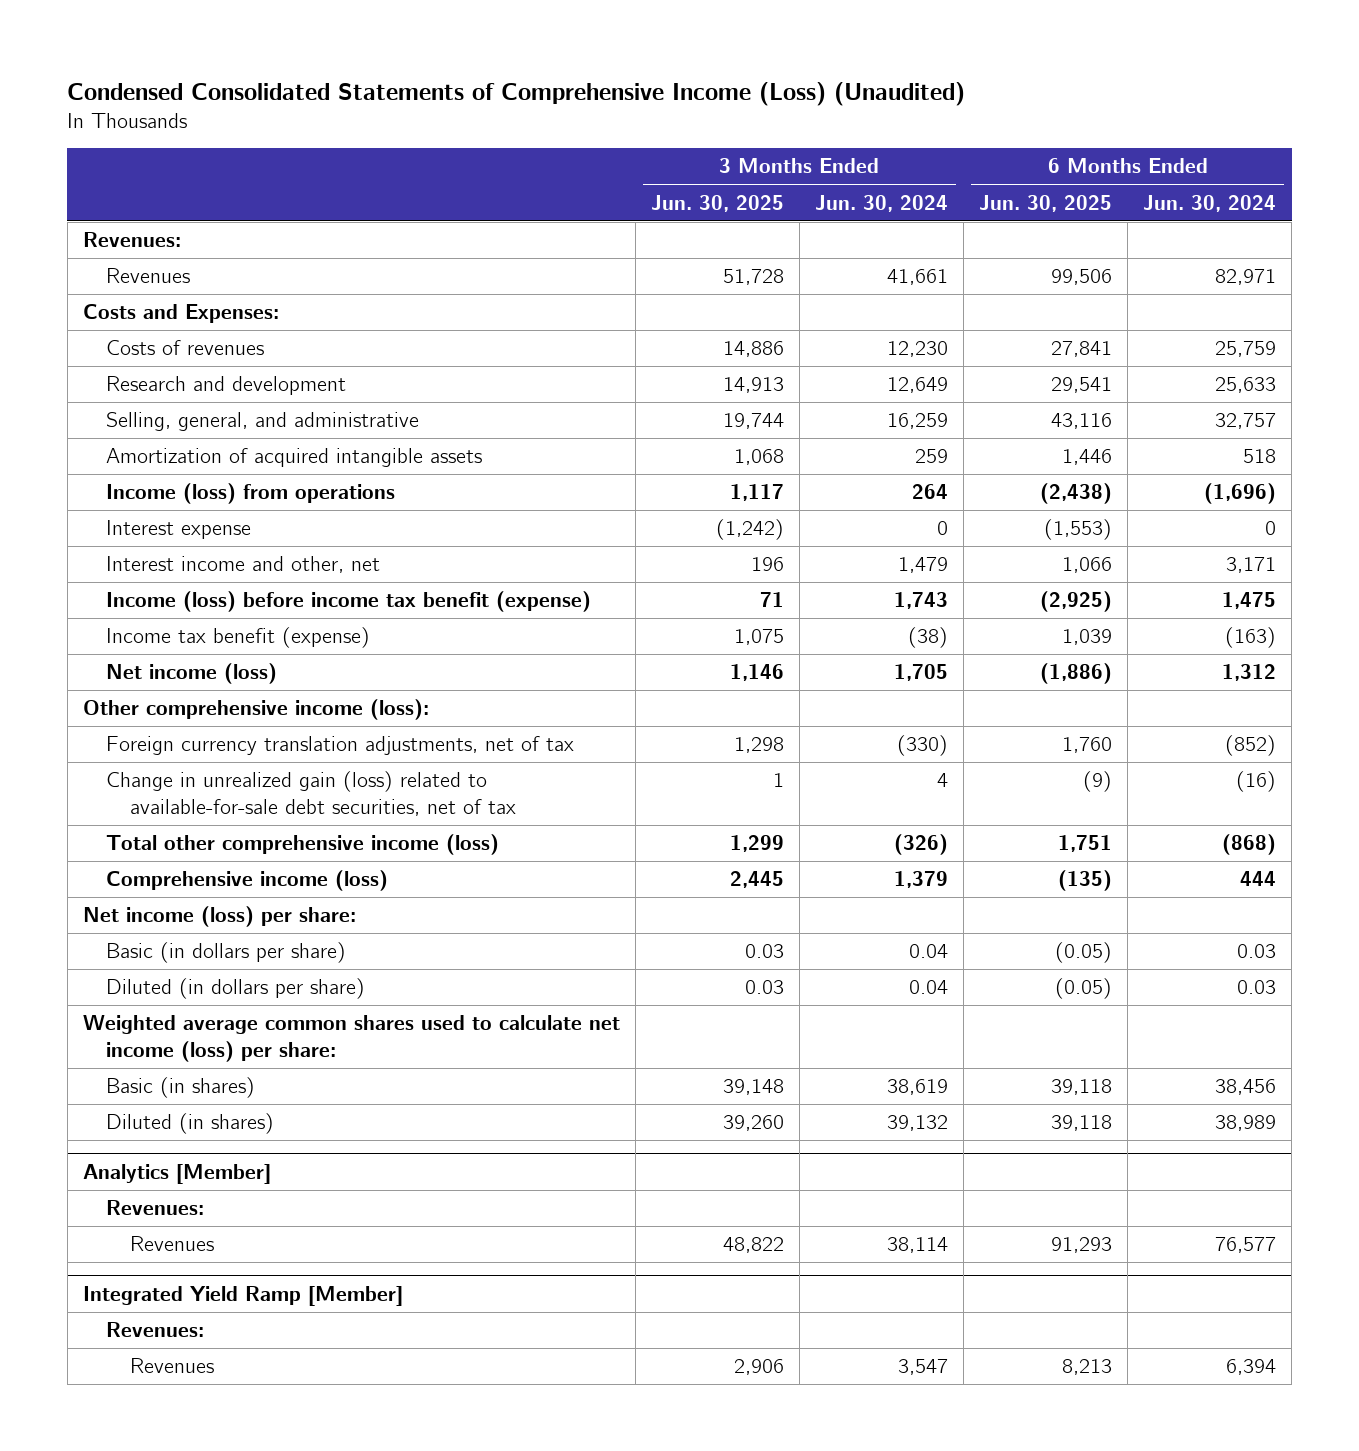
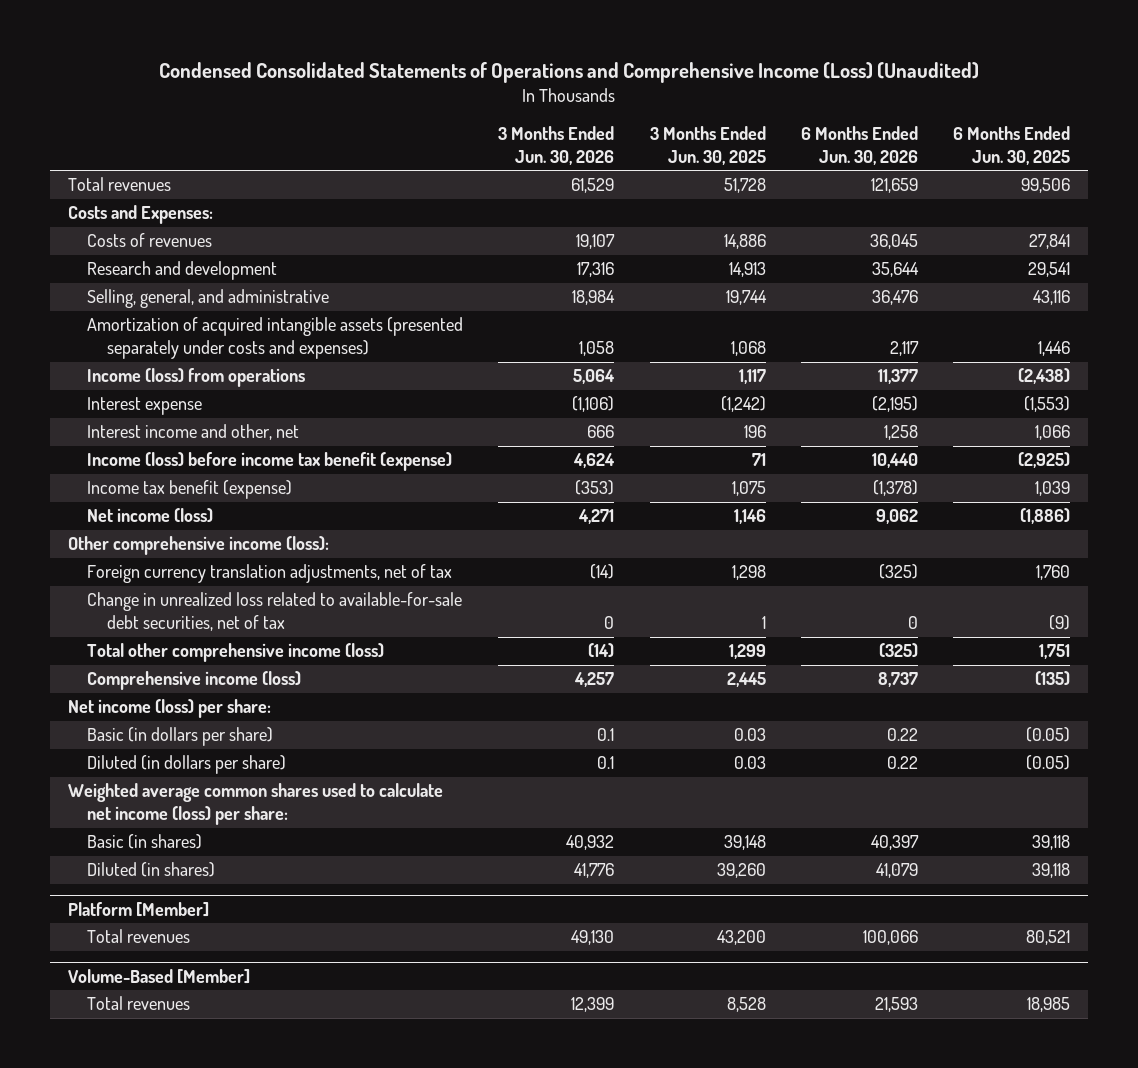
- Condensed Consolidated Statements of Comprehensive Income (Loss) (Unaudited)
+ Condensed Consolidated Statements of Operations and Comprehensive Income (Loss) (Unaudited)
- | 3 Months Ended Jun. 30, 2025 | 3 Months Ended Jun. 30, 2024 | 6 Months Ended Jun. 30, 2025 | 6 Months Ended Jun. 30, 2024
+ | 3 Months Ended Jun. 30, 2026 | 3 Months Ended Jun. 30, 2025 | 6 Months Ended Jun. 30, 2026 | 6 Months Ended Jun. 30, 2025
- Revenues:
- Revenues | 51,728 | 41,661 | 99,506 | 82,971
+ Total revenues | 61,529 | 51,728 | 121,659 | 99,506
- Amortization of acquired intangible assets | 1,068 | 259 | 1,446 | 518
+ Amortization of acquired intangible assets (presented separately under costs and expenses) | 1,058 | 1,068 | 2,117 | 1,446
- Change in unrealized gain (loss) related to available-for-sale debt securities, net of tax | 1 | 4 | (9) | (16)
+ Change in unrealized loss related to available-for-sale debt securities, net of tax | 0 | 1 | 0 | (9)
- Analytics [Member]
- Revenues:
- Revenues | 48,822 | 38,114 | 91,293 | 76,577
- Integrated Yield Ramp [Member]
- Revenues:
- Revenues | 2,906 | 3,547 | 8,213 | 6,394
+ Platform [Member]
+ Total revenues | 49,130 | 43,200 | 100,066 | 80,521
+ Volume-Based [Member]
+ Total revenues | 12,399 | 8,528 | 21,593 | 18,985

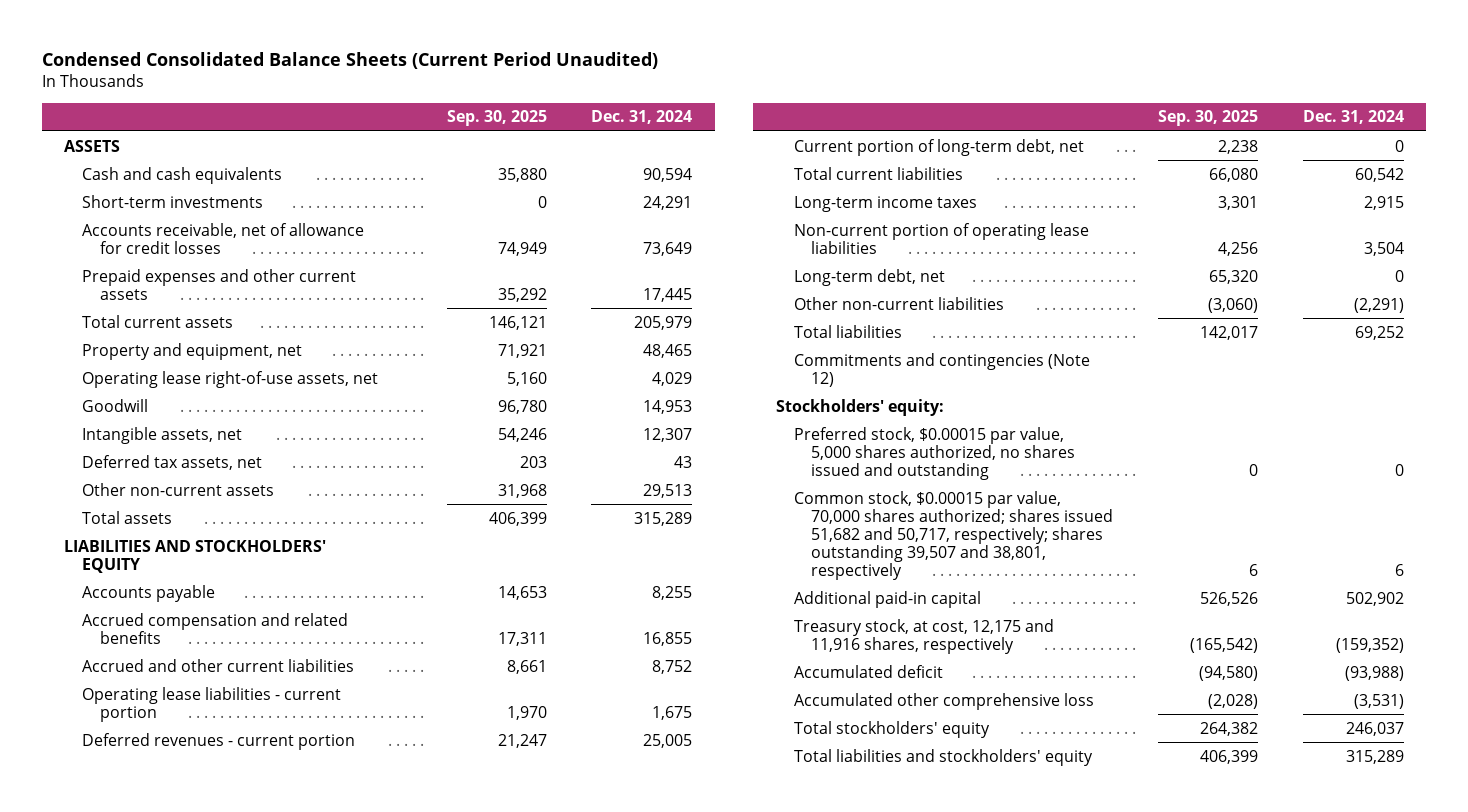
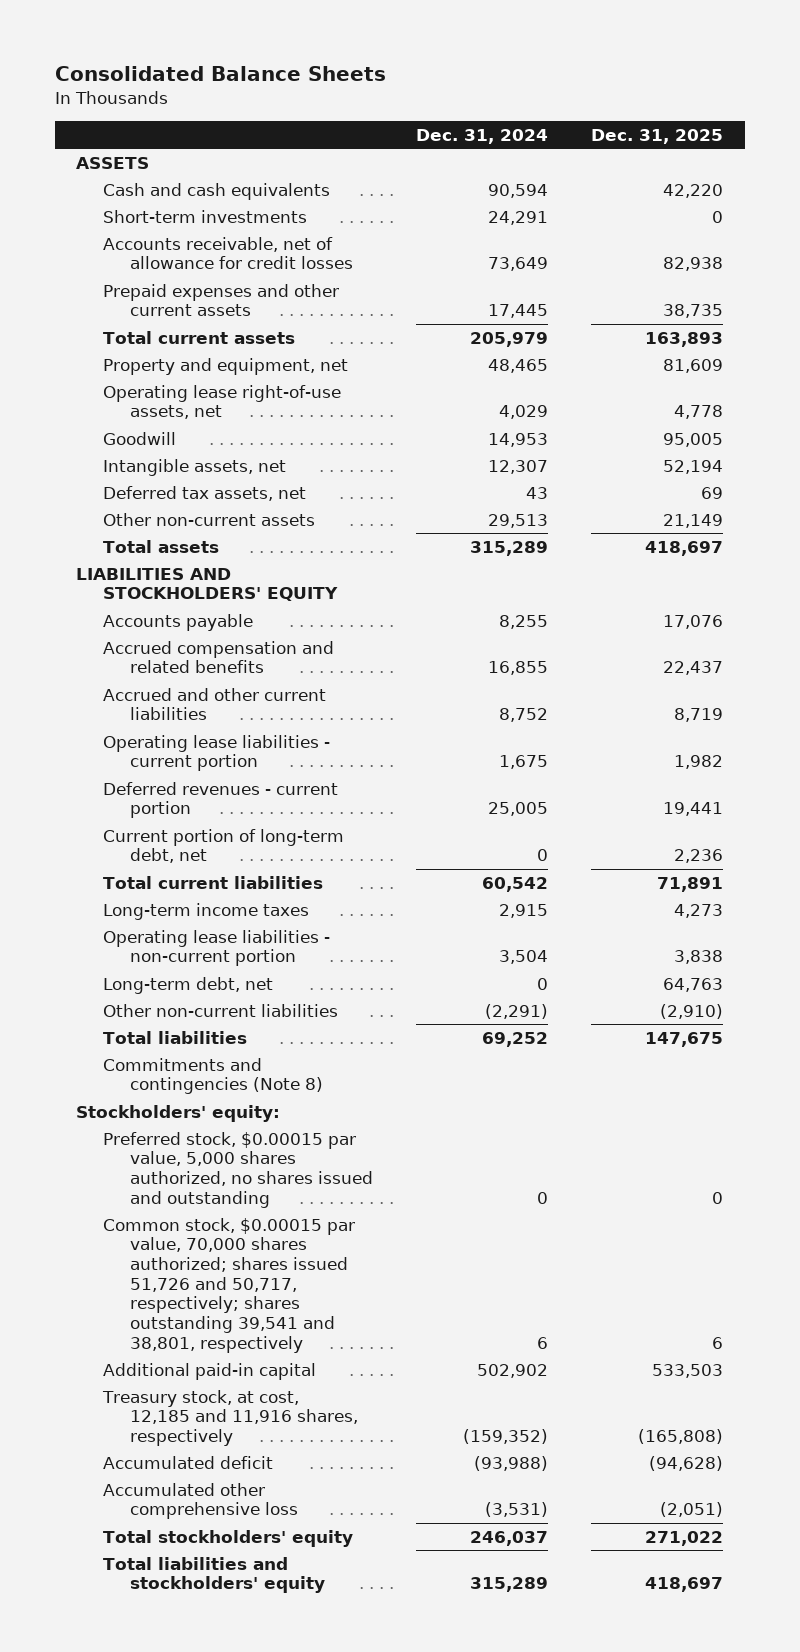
- Condensed Consolidated Balance Sheets (Current Period Unaudited)
+ Consolidated Balance Sheets
- | Sep. 30, 2025 | Dec. 31, 2024
+ | Dec. 31, 2024 | Dec. 31, 2025
- Non-current portion of operating lease liabilities | 4,256 | 3,504
+ Operating lease liabilities - non-current portion | 3,504 | 3,838
- Commitments and contingencies (Note 12)
+ Commitments and contingencies (Note 8)
- Common stock, $0.00015 par value, 70,000 shares authorized; shares issued 51,682 and 50,717, respectively; shares outstanding 39,507 and 38,801, respectively | 6 | 6
+ Common stock, $0.00015 par value, 70,000 shares authorized; shares issued 51,726 and 50,717, respectively; shares outstanding 39,541 and 38,801, respectively | 6 | 6
- Treasury stock, at cost, 12,175 and 11,916 shares, respectively | (165,542) | (159,352)
+ Treasury stock, at cost, 12,185 and 11,916 shares, respectively | (159,352) | (165,808)

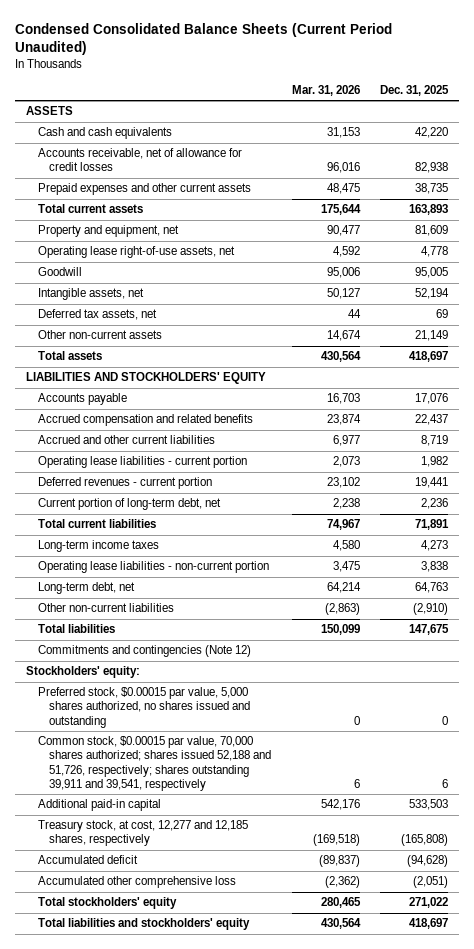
- Consolidated Balance Sheets
+ Condensed Consolidated Balance Sheets (Current Period Unaudited)
- | Dec. 31, 2024 | Dec. 31, 2025
+ | Mar. 31, 2026 | Dec. 31, 2025
- Short-term investments | 24,291 | 0
- Commitments and contingencies (Note 8)
+ Commitments and contingencies (Note 12)
- Common stock, $0.00015 par value, 70,000 shares authorized; shares issued 51,726 and 50,717, respectively; shares outstanding 39,541 and 38,801, respectively | 6 | 6
+ Common stock, $0.00015 par value, 70,000 shares authorized; shares issued 52,188 and 51,726, respectively; shares outstanding 39,911 and 39,541, respectively | 6 | 6
- Treasury stock, at cost, 12,185 and 11,916 shares, respectively | (159,352) | (165,808)
+ Treasury stock, at cost, 12,277 and 12,185 shares, respectively | (169,518) | (165,808)

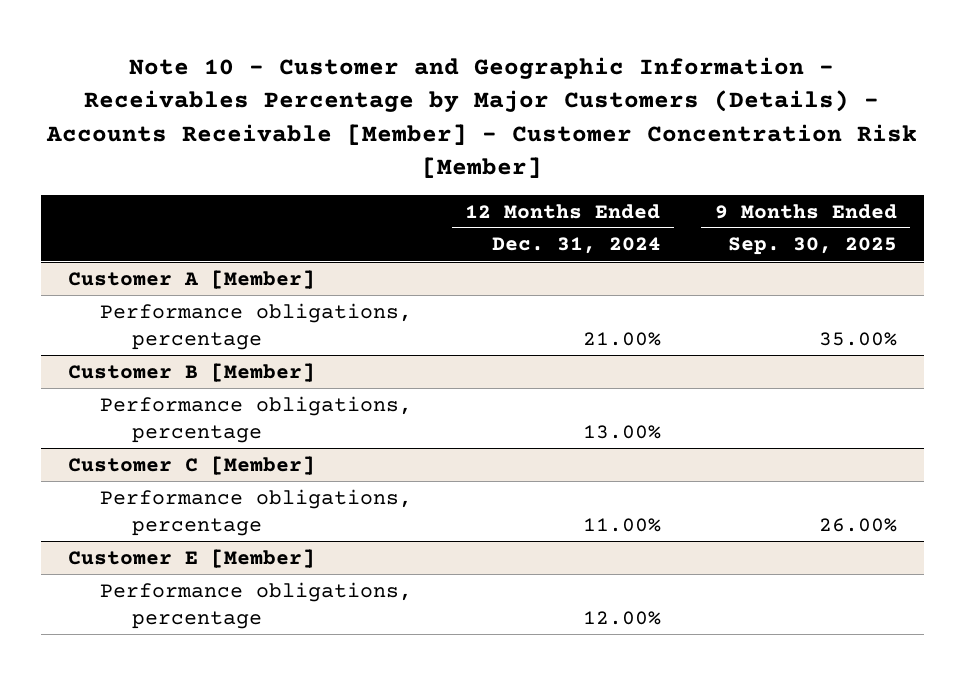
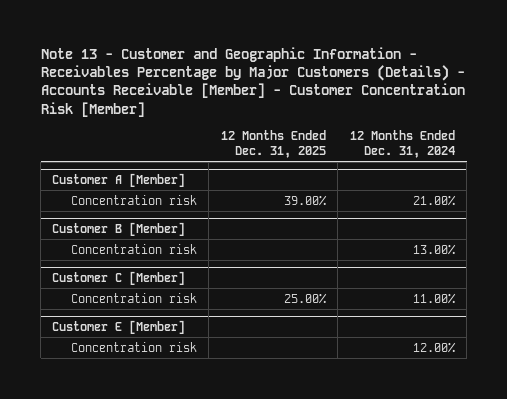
- Note 10 - Customer and Geographic Information - Receivables Percentage by Major Customers (Details) - Accounts Receivable [Member] - Customer Concentration Risk [Member]
+ Note 13 - Customer and Geographic Information - Receivables Percentage by Major Customers (Details) - Accounts Receivable [Member] - Customer Concentration Risk [Member]
- | 12 Months Ended Dec. 31, 2024 | 9 Months Ended Sep. 30, 2025
+ | 12 Months Ended Dec. 31, 2025 | 12 Months Ended Dec. 31, 2024
@ Customer A [Member]
- Performance obligations, percentage | 21.00% | 35.00%
+ Concentration risk | 39.00% | 21.00%
@ Customer B [Member]
- Performance obligations, percentage | 13.00% |
+ Concentration risk | | 13.00%
@ Customer C [Member]
- Performance obligations, percentage | 11.00% | 26.00%
+ Concentration risk | 25.00% | 11.00%
@ Customer E [Member]
- Performance obligations, percentage | 12.00% |
+ Concentration risk | | 12.00%

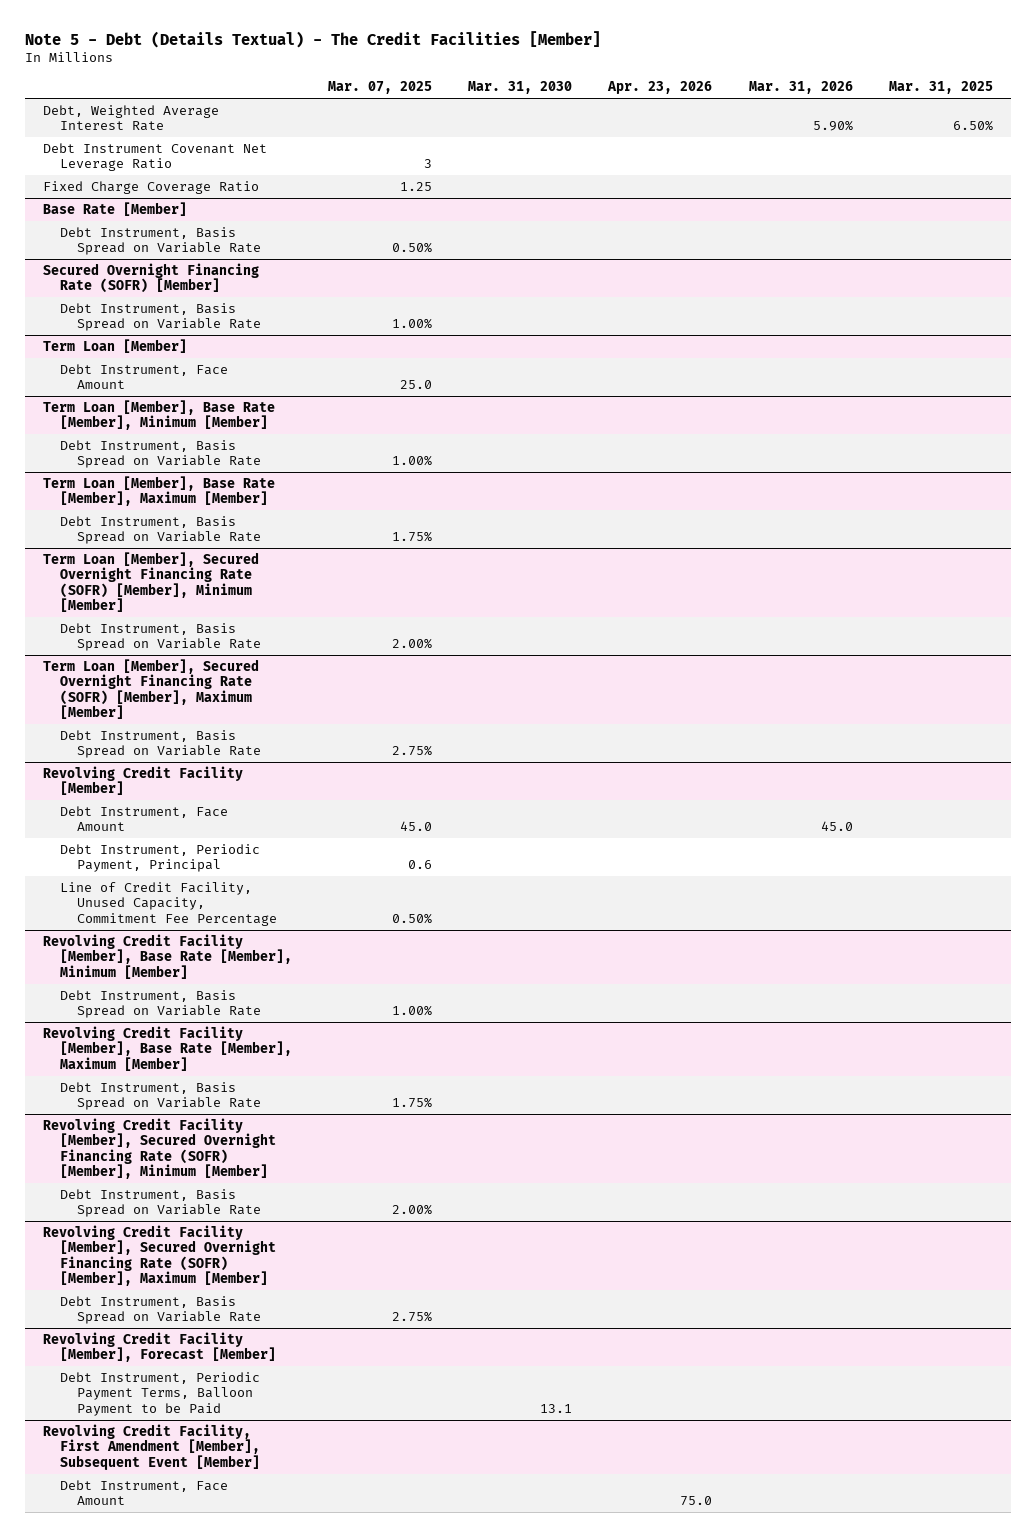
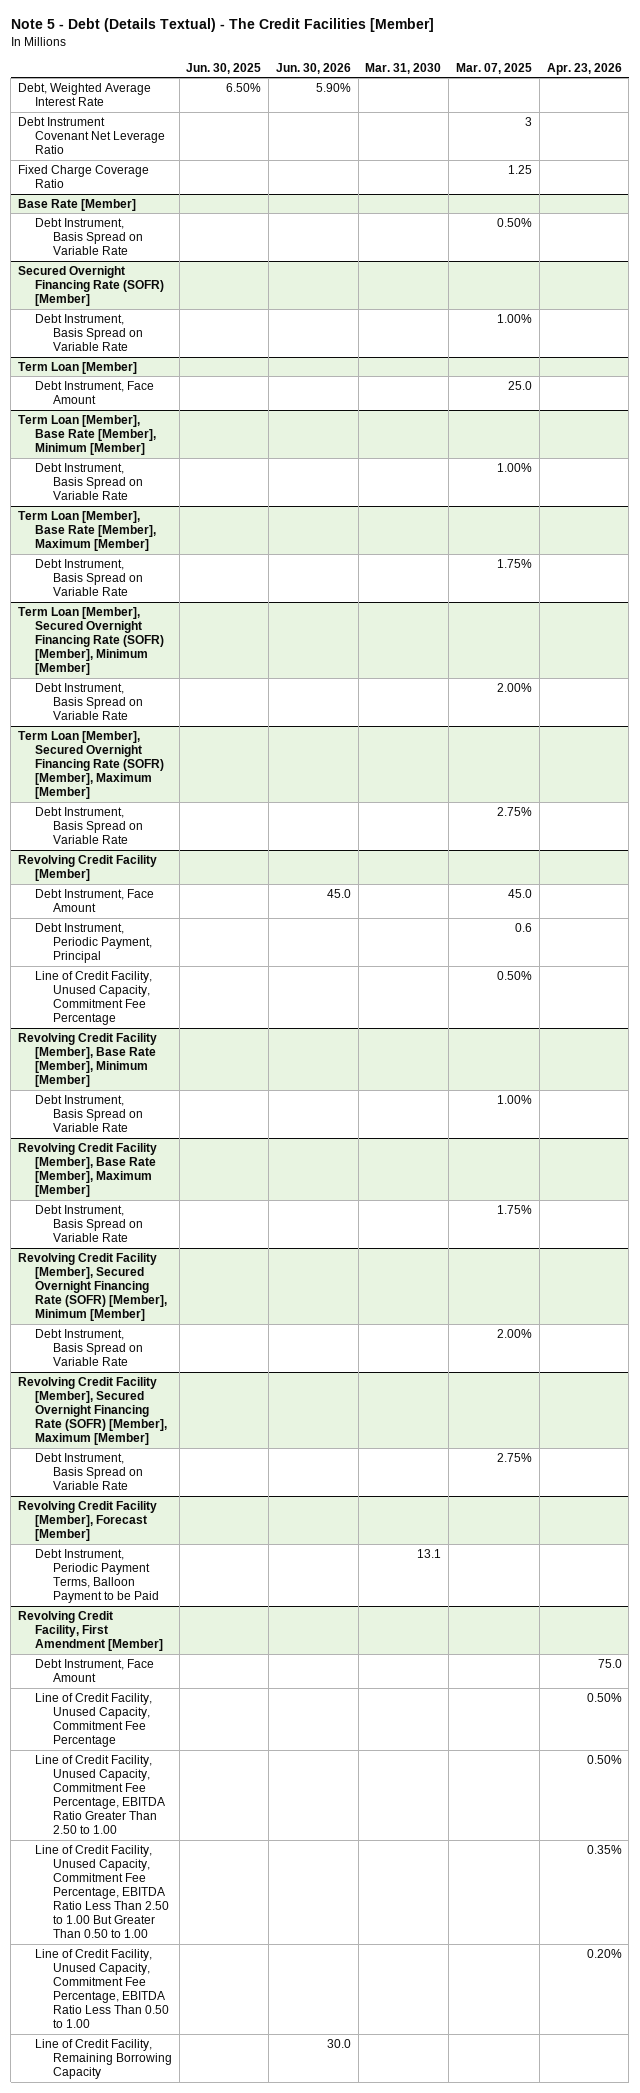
- | Mar. 07, 2025 | Mar. 31, 2030 | Apr. 23, 2026 | Mar. 31, 2026 | Mar. 31, 2025
+ | Jun. 30, 2025 | Jun. 30, 2026 | Mar. 31, 2030 | Mar. 07, 2025 | Apr. 23, 2026
- Revolving Credit Facility, First Amendment [Member], Subsequent Event [Member]
+ Revolving Credit Facility, First Amendment [Member]
+ Line of Credit Facility, Unused Capacity, Commitment Fee Percentage | | | | | 0.50%
+ Line of Credit Facility, Unused Capacity, Commitment Fee Percentage, EBITDA Ratio Greater Than 2.50 to 1.00 | | | | | 0.50%
+ Line of Credit Facility, Unused Capacity, Commitment Fee Percentage, EBITDA Ratio Less Than 2.50 to 1.00 But Greater Than 0.50 to 1.00 | | | | | 0.35%
+ Line of Credit Facility, Unused Capacity, Commitment Fee Percentage, EBITDA Ratio Less Than 0.50 to 1.00 | | | | | 0.20%
+ Line of Credit Facility, Remaining Borrowing Capacity | | 30.0 | | |

